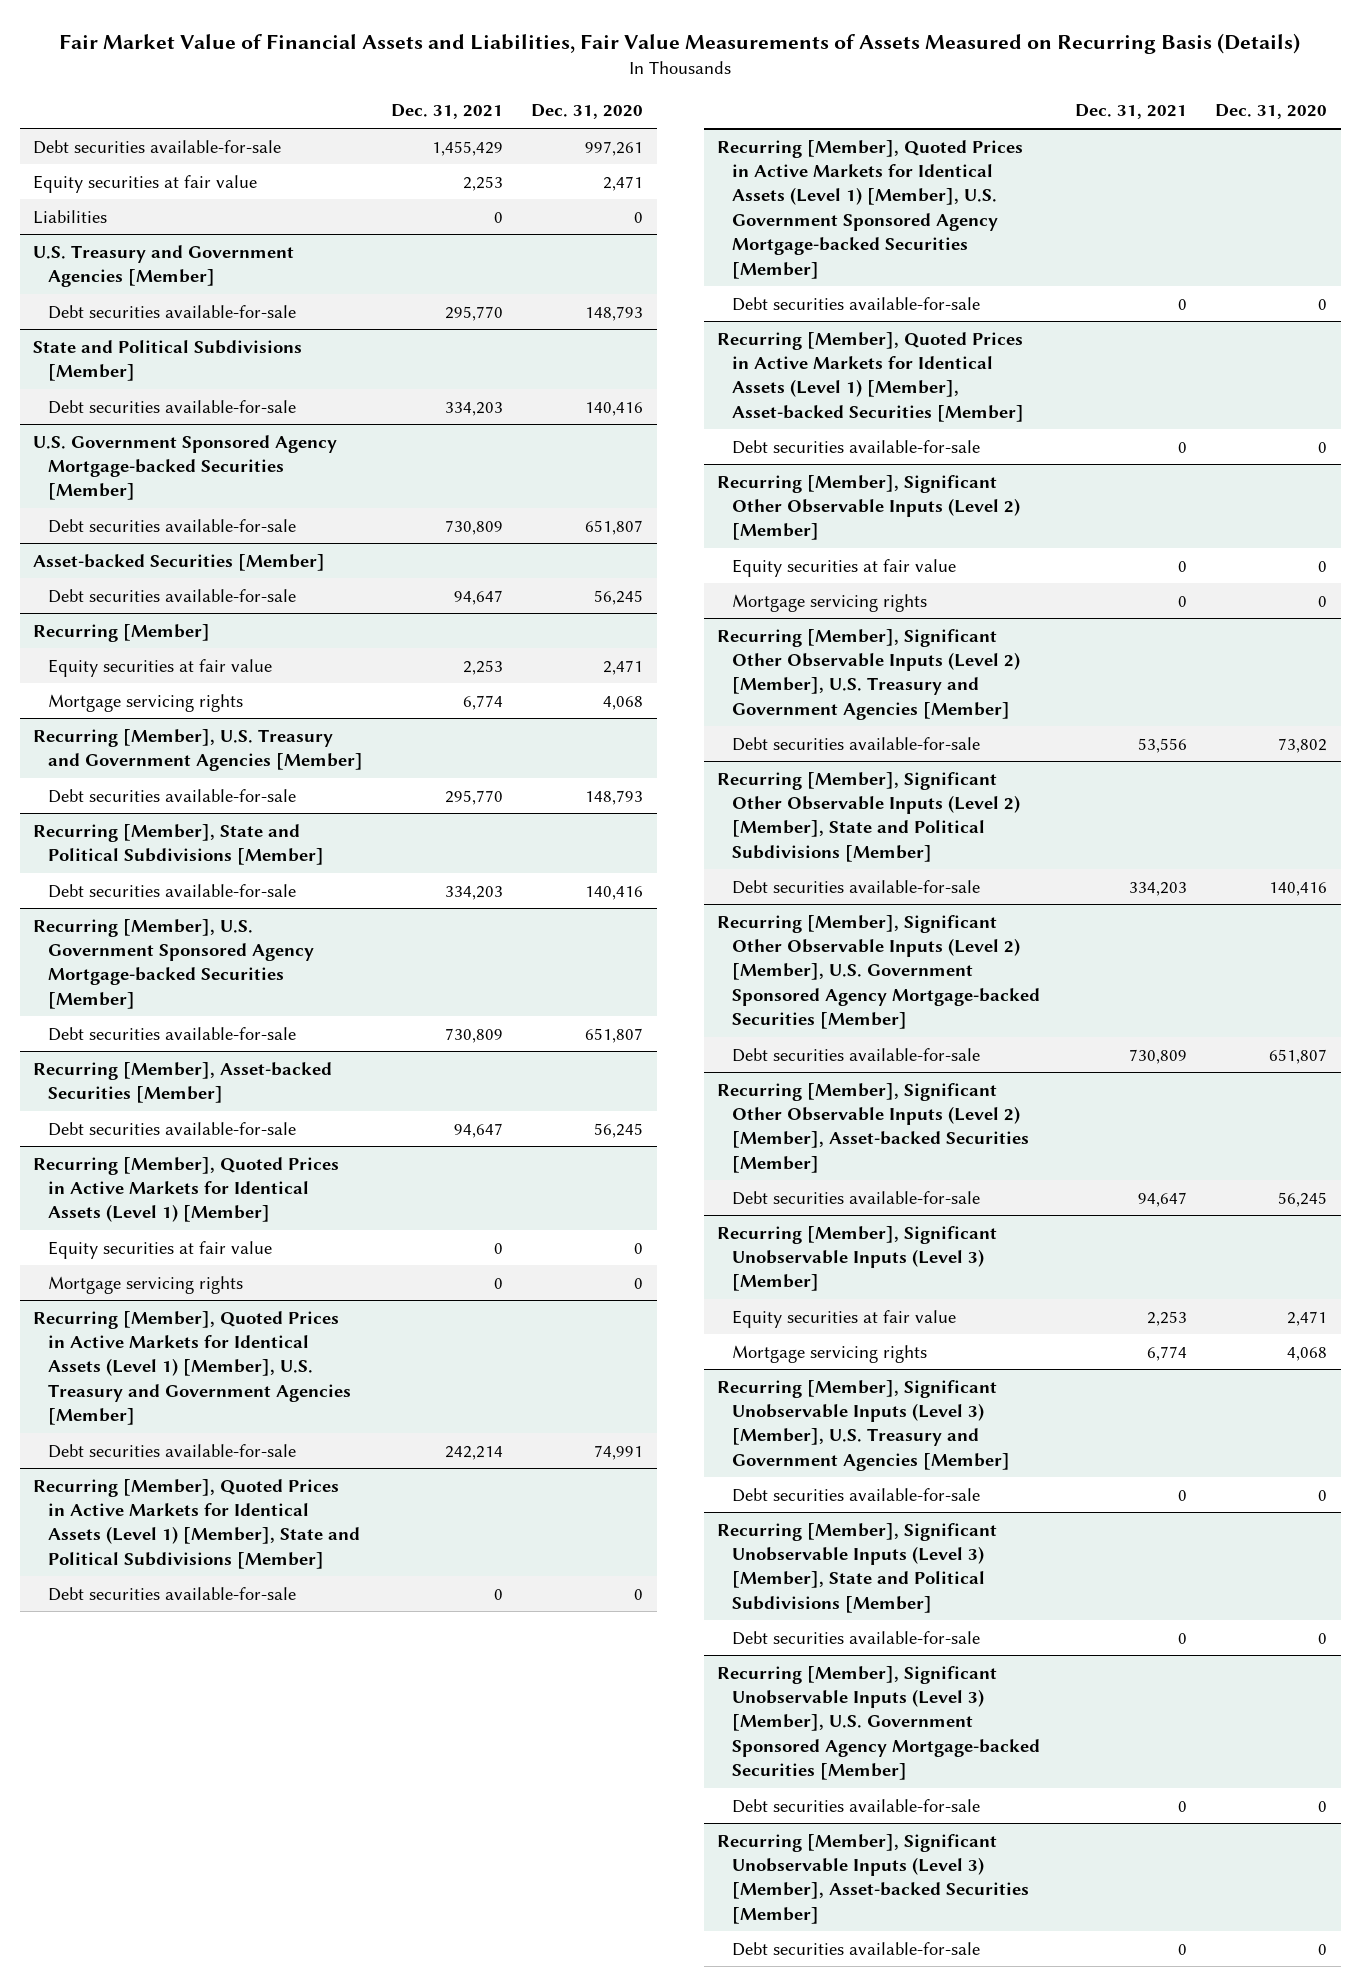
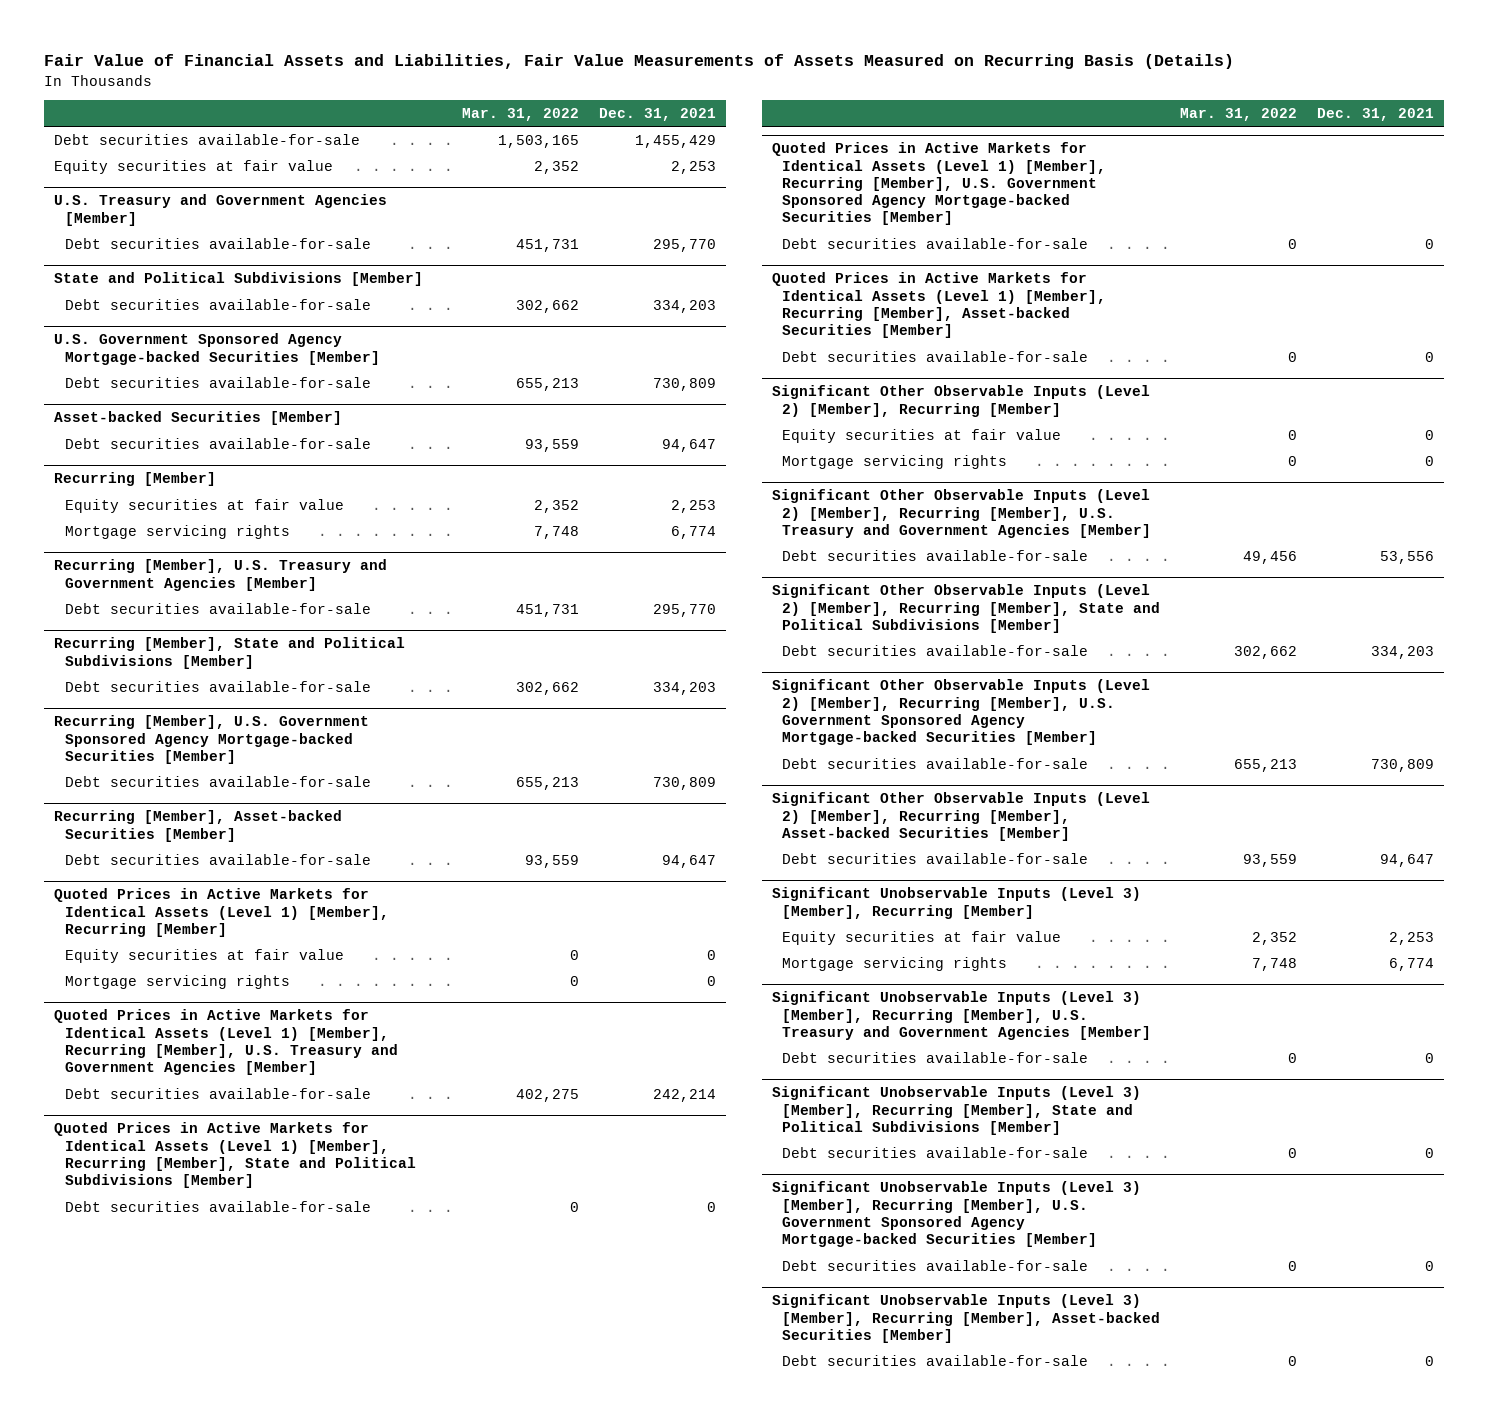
- Fair Market Value of Financial Assets and Liabilities, Fair Value Measurements of Assets Measured on Recurring Basis (Details)
+ Fair Value of Financial Assets and Liabilities, Fair Value Measurements of Assets Measured on Recurring Basis (Details)
- | Dec. 31, 2021 | Dec. 31, 2020
+ | Mar. 31, 2022 | Dec. 31, 2021
- Liabilities | 0 | 0
- Recurring [Member], Quoted Prices in Active Markets for Identical Assets (Level 1) [Member]
+ Quoted Prices in Active Markets for Identical Assets (Level 1) [Member], Recurring [Member]
- Recurring [Member], Quoted Prices in Active Markets for Identical Assets (Level 1) [Member], U.S. Treasury and Government Agencies [Member]
+ Quoted Prices in Active Markets for Identical Assets (Level 1) [Member], Recurring [Member], U.S. Treasury and Government Agencies [Member]
- Recurring [Member], Quoted Prices in Active Markets for Identical Assets (Level 1) [Member], State and Political Subdivisions [Member]
+ Quoted Prices in Active Markets for Identical Assets (Level 1) [Member], Recurring [Member], State and Political Subdivisions [Member]
- Recurring [Member], Quoted Prices in Active Markets for Identical Assets (Level 1) [Member], U.S. Government Sponsored Agency Mortgage-backed Securities [Member]
+ Quoted Prices in Active Markets for Identical Assets (Level 1) [Member], Recurring [Member], U.S. Government Sponsored Agency Mortgage-backed Securities [Member]
- Recurring [Member], Quoted Prices in Active Markets for Identical Assets (Level 1) [Member], Asset-backed Securities [Member]
+ Quoted Prices in Active Markets for Identical Assets (Level 1) [Member], Recurring [Member], Asset-backed Securities [Member]
- Recurring [Member], Significant Other Observable Inputs (Level 2) [Member]
+ Significant Other Observable Inputs (Level 2) [Member], Recurring [Member]
- Recurring [Member], Significant Other Observable Inputs (Level 2) [Member], U.S. Treasury and Government Agencies [Member]
+ Significant Other Observable Inputs (Level 2) [Member], Recurring [Member], U.S. Treasury and Government Agencies [Member]
- Recurring [Member], Significant Other Observable Inputs (Level 2) [Member], State and Political Subdivisions [Member]
+ Significant Other Observable Inputs (Level 2) [Member], Recurring [Member], State and Political Subdivisions [Member]
- Recurring [Member], Significant Other Observable Inputs (Level 2) [Member], U.S. Government Sponsored Agency Mortgage-backed Securities [Member]
+ Significant Other Observable Inputs (Level 2) [Member], Recurring [Member], U.S. Government Sponsored Agency Mortgage-backed Securities [Member]
- Recurring [Member], Significant Other Observable Inputs (Level 2) [Member], Asset-backed Securities [Member]
+ Significant Other Observable Inputs (Level 2) [Member], Recurring [Member], Asset-backed Securities [Member]
- Recurring [Member], Significant Unobservable Inputs (Level 3) [Member]
+ Significant Unobservable Inputs (Level 3) [Member], Recurring [Member]
- Recurring [Member], Significant Unobservable Inputs (Level 3) [Member], U.S. Treasury and Government Agencies [Member]
+ Significant Unobservable Inputs (Level 3) [Member], Recurring [Member], U.S. Treasury and Government Agencies [Member]
- Recurring [Member], Significant Unobservable Inputs (Level 3) [Member], State and Political Subdivisions [Member]
+ Significant Unobservable Inputs (Level 3) [Member], Recurring [Member], State and Political Subdivisions [Member]
- Recurring [Member], Significant Unobservable Inputs (Level 3) [Member], U.S. Government Sponsored Agency Mortgage-backed Securities [Member]
+ Significant Unobservable Inputs (Level 3) [Member], Recurring [Member], U.S. Government Sponsored Agency Mortgage-backed Securities [Member]
- Recurring [Member], Significant Unobservable Inputs (Level 3) [Member], Asset-backed Securities [Member]
+ Significant Unobservable Inputs (Level 3) [Member], Recurring [Member], Asset-backed Securities [Member]

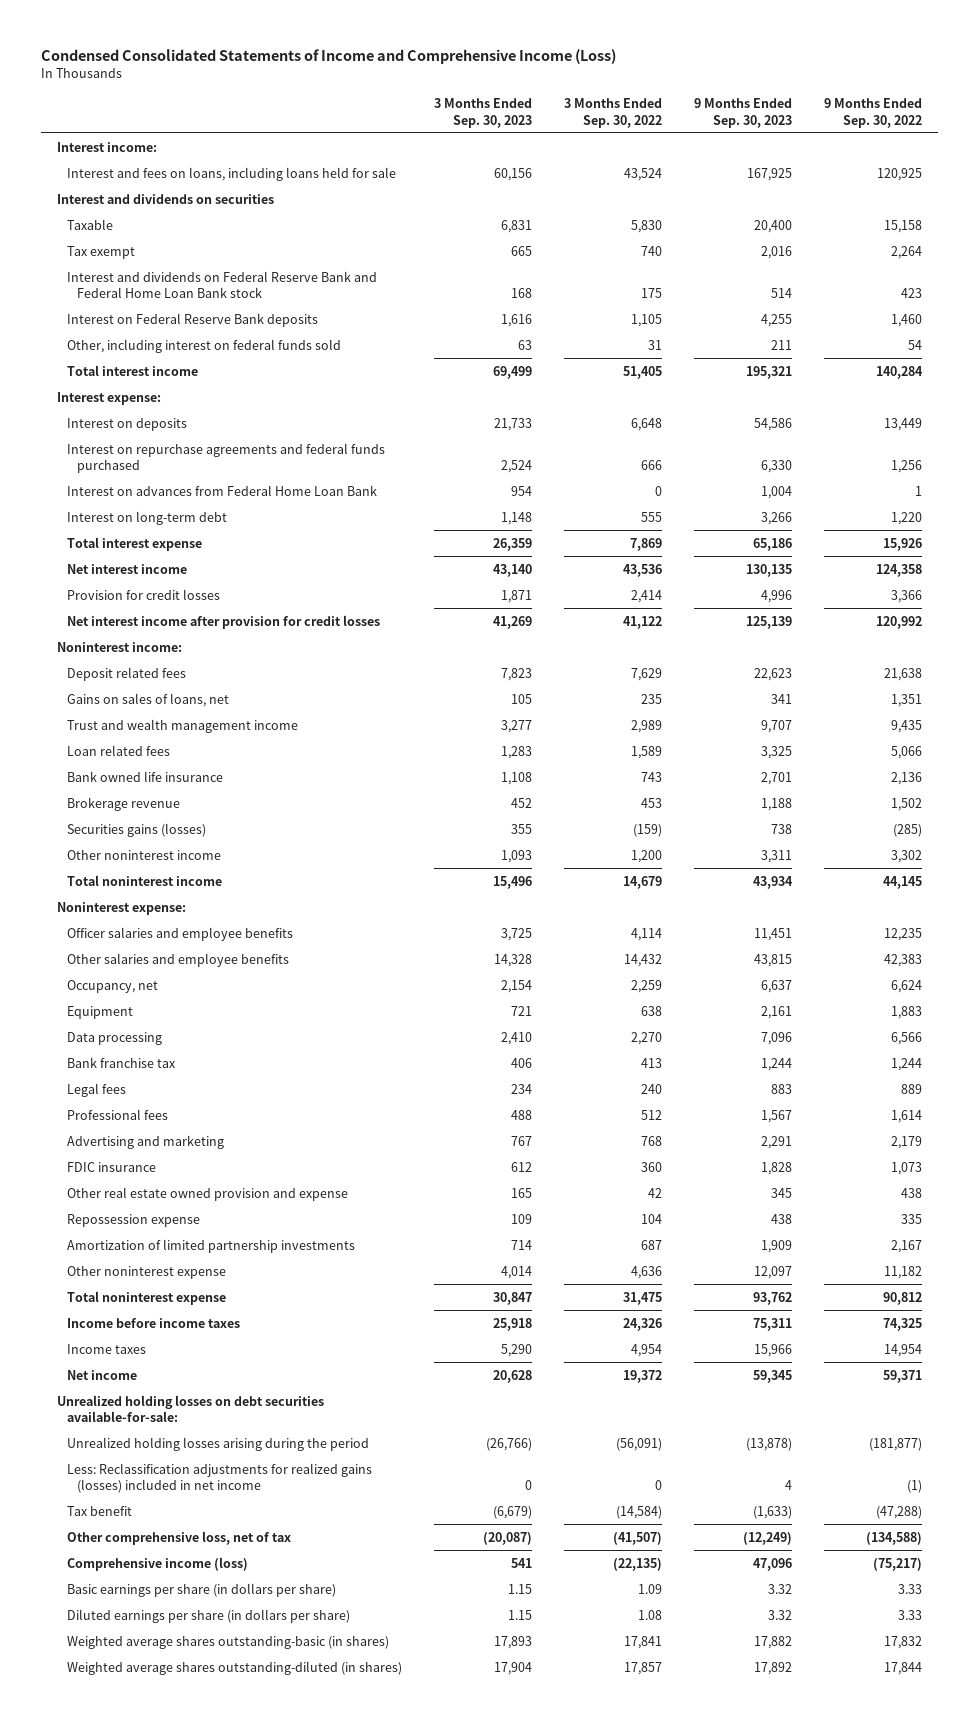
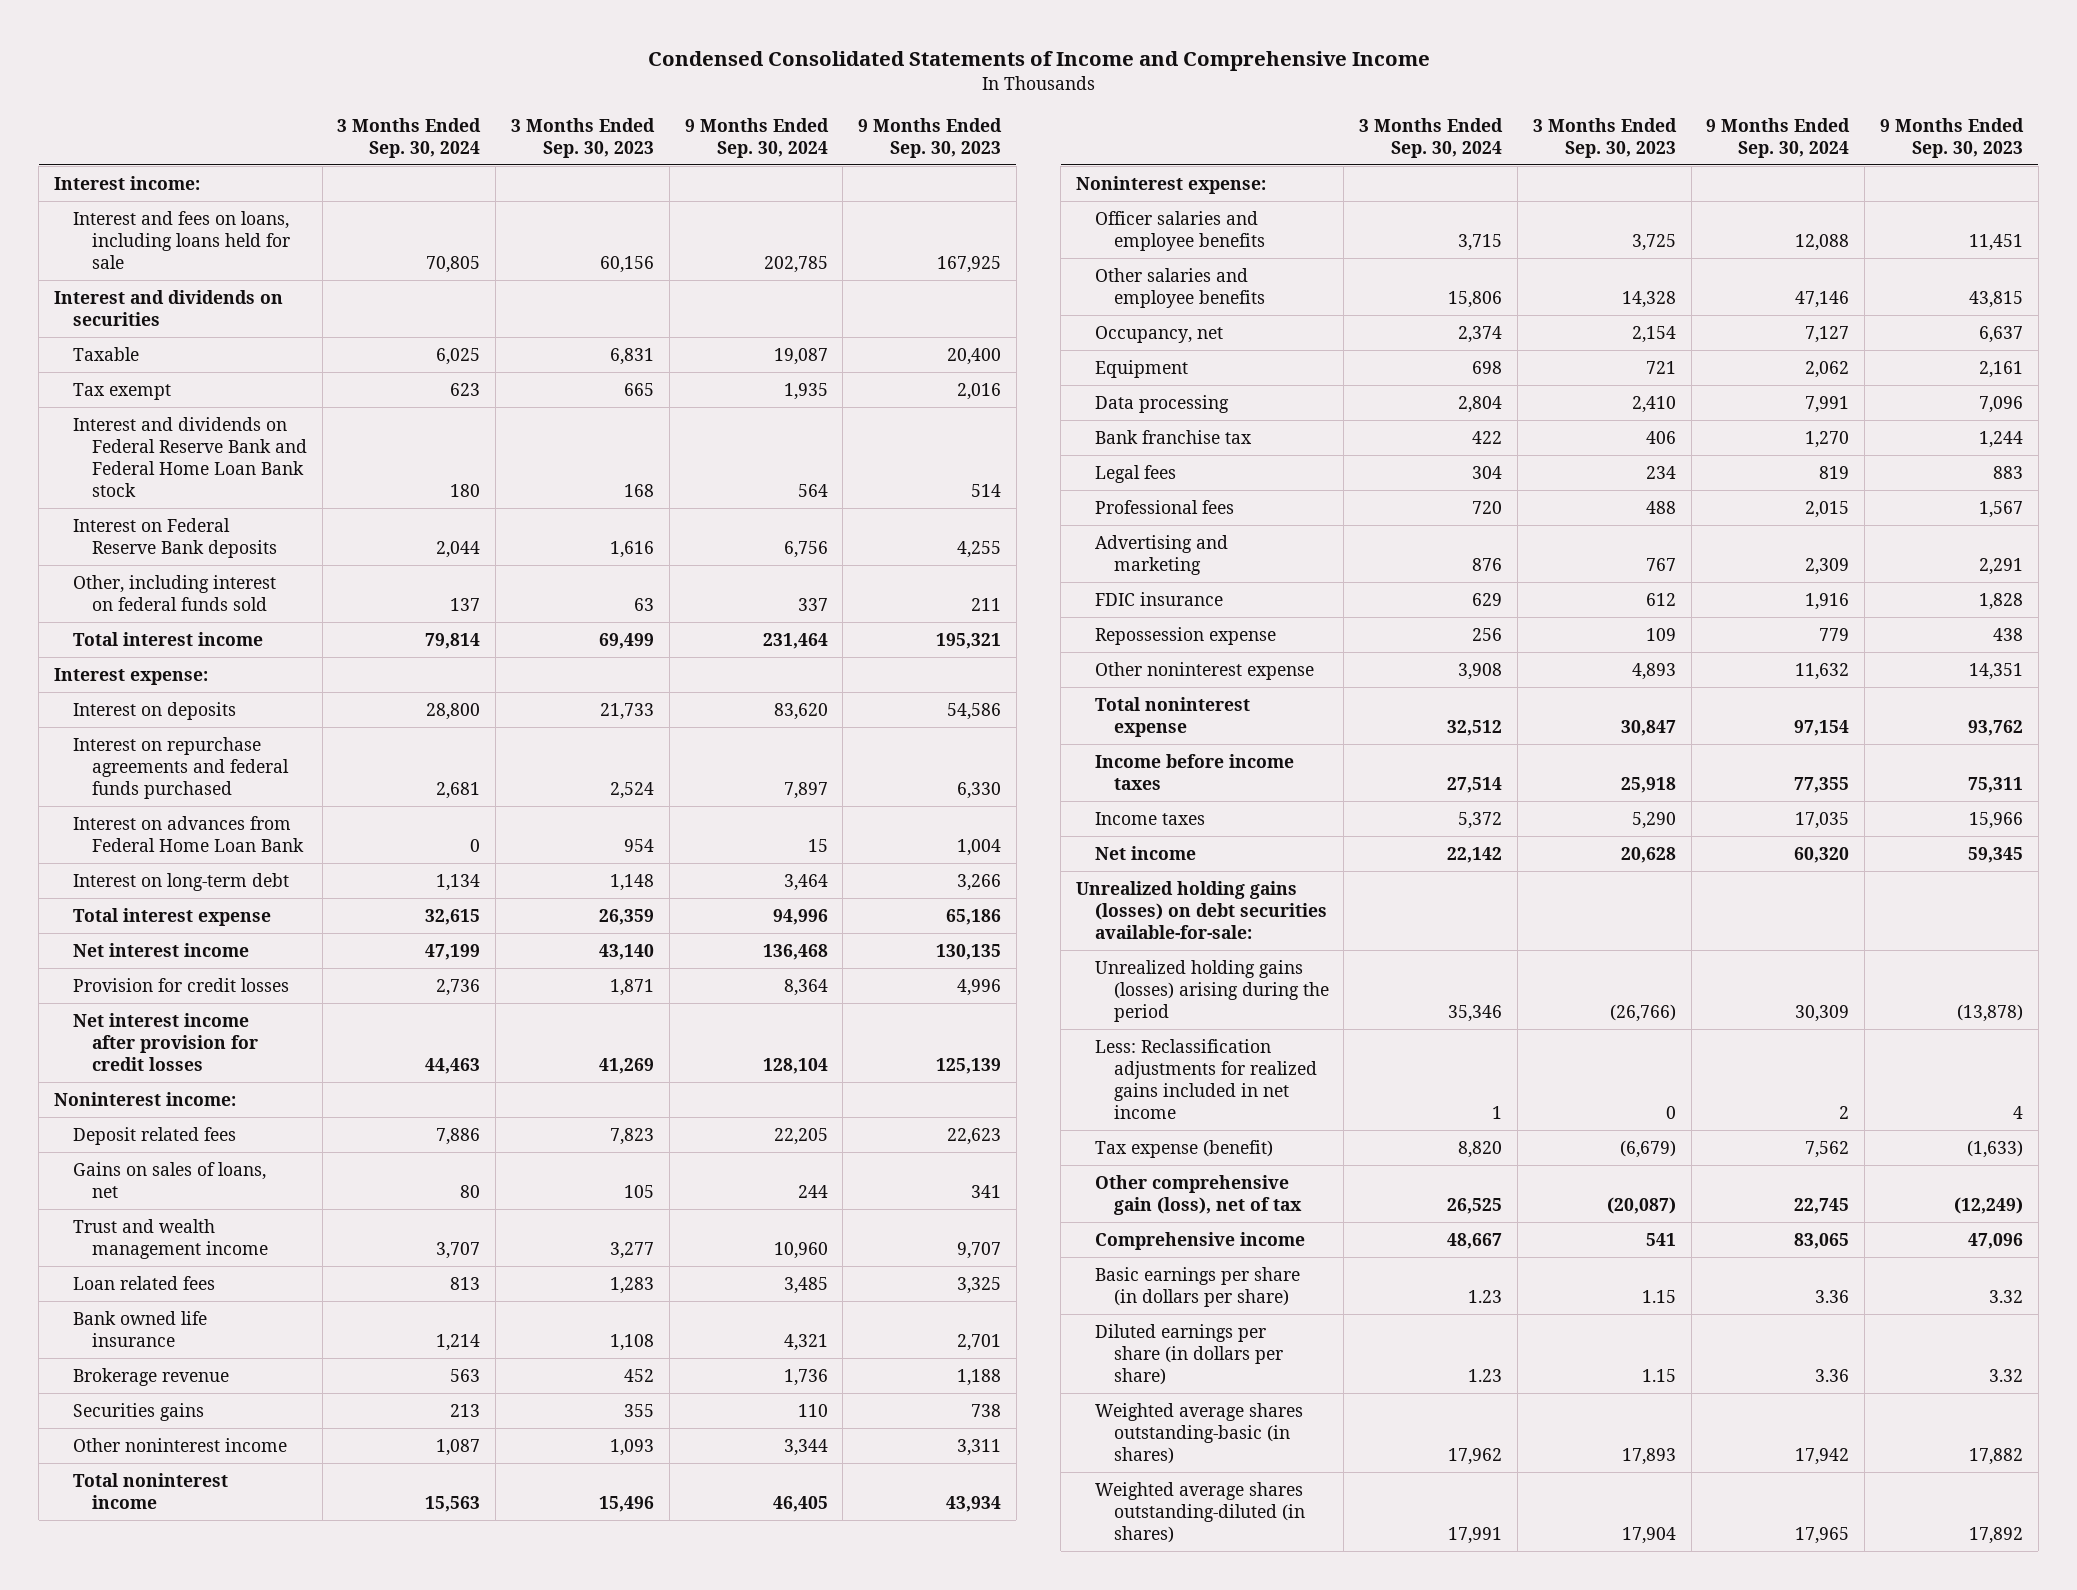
- Condensed Consolidated Statements of Income and Comprehensive Income (Loss)
+ Condensed Consolidated Statements of Income and Comprehensive Income
- | 3 Months Ended Sep. 30, 2023 | 3 Months Ended Sep. 30, 2022 | 9 Months Ended Sep. 30, 2023 | 9 Months Ended Sep. 30, 2022
+ | 3 Months Ended Sep. 30, 2024 | 3 Months Ended Sep. 30, 2023 | 9 Months Ended Sep. 30, 2024 | 9 Months Ended Sep. 30, 2023
- Securities gains (losses) | 355 | (159) | 738 | (285)
+ Securities gains | 213 | 355 | 110 | 738
- Other real estate owned provision and expense | 165 | 42 | 345 | 438
- Amortization of limited partnership investments | 714 | 687 | 1,909 | 2,167
- Other noninterest expense | 4,014 | 4,636 | 12,097 | 11,182
+ Other noninterest expense | 3,908 | 4,893 | 11,632 | 14,351
- Unrealized holding losses on debt securities available-for-sale:
- Unrealized holding losses arising during the period | (26,766) | (56,091) | (13,878) | (181,877)
- Less: Reclassification adjustments for realized gains (losses) included in net income | 0 | 0 | 4 | (1)
- Tax benefit | (6,679) | (14,584) | (1,633) | (47,288)
- Other comprehensive loss, net of tax | (20,087) | (41,507) | (12,249) | (134,588)
- Comprehensive income (loss) | 541 | (22,135) | 47,096 | (75,217)
+ Unrealized holding gains (losses) on debt securities available-for-sale:
+ Unrealized holding gains (losses) arising during the period | 35,346 | (26,766) | 30,309 | (13,878)
+ Less: Reclassification adjustments for realized gains included in net income | 1 | 0 | 2 | 4
+ Tax expense (benefit) | 8,820 | (6,679) | 7,562 | (1,633)
+ Other comprehensive gain (loss), net of tax | 26,525 | (20,087) | 22,745 | (12,249)
+ Comprehensive income | 48,667 | 541 | 83,065 | 47,096

